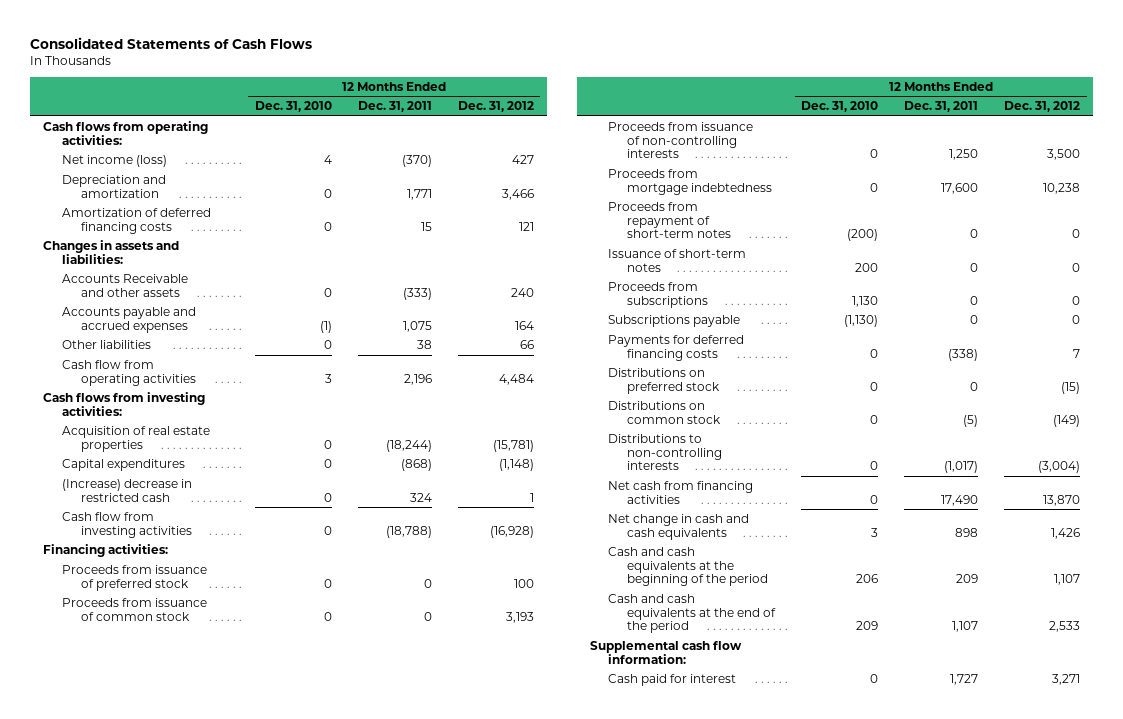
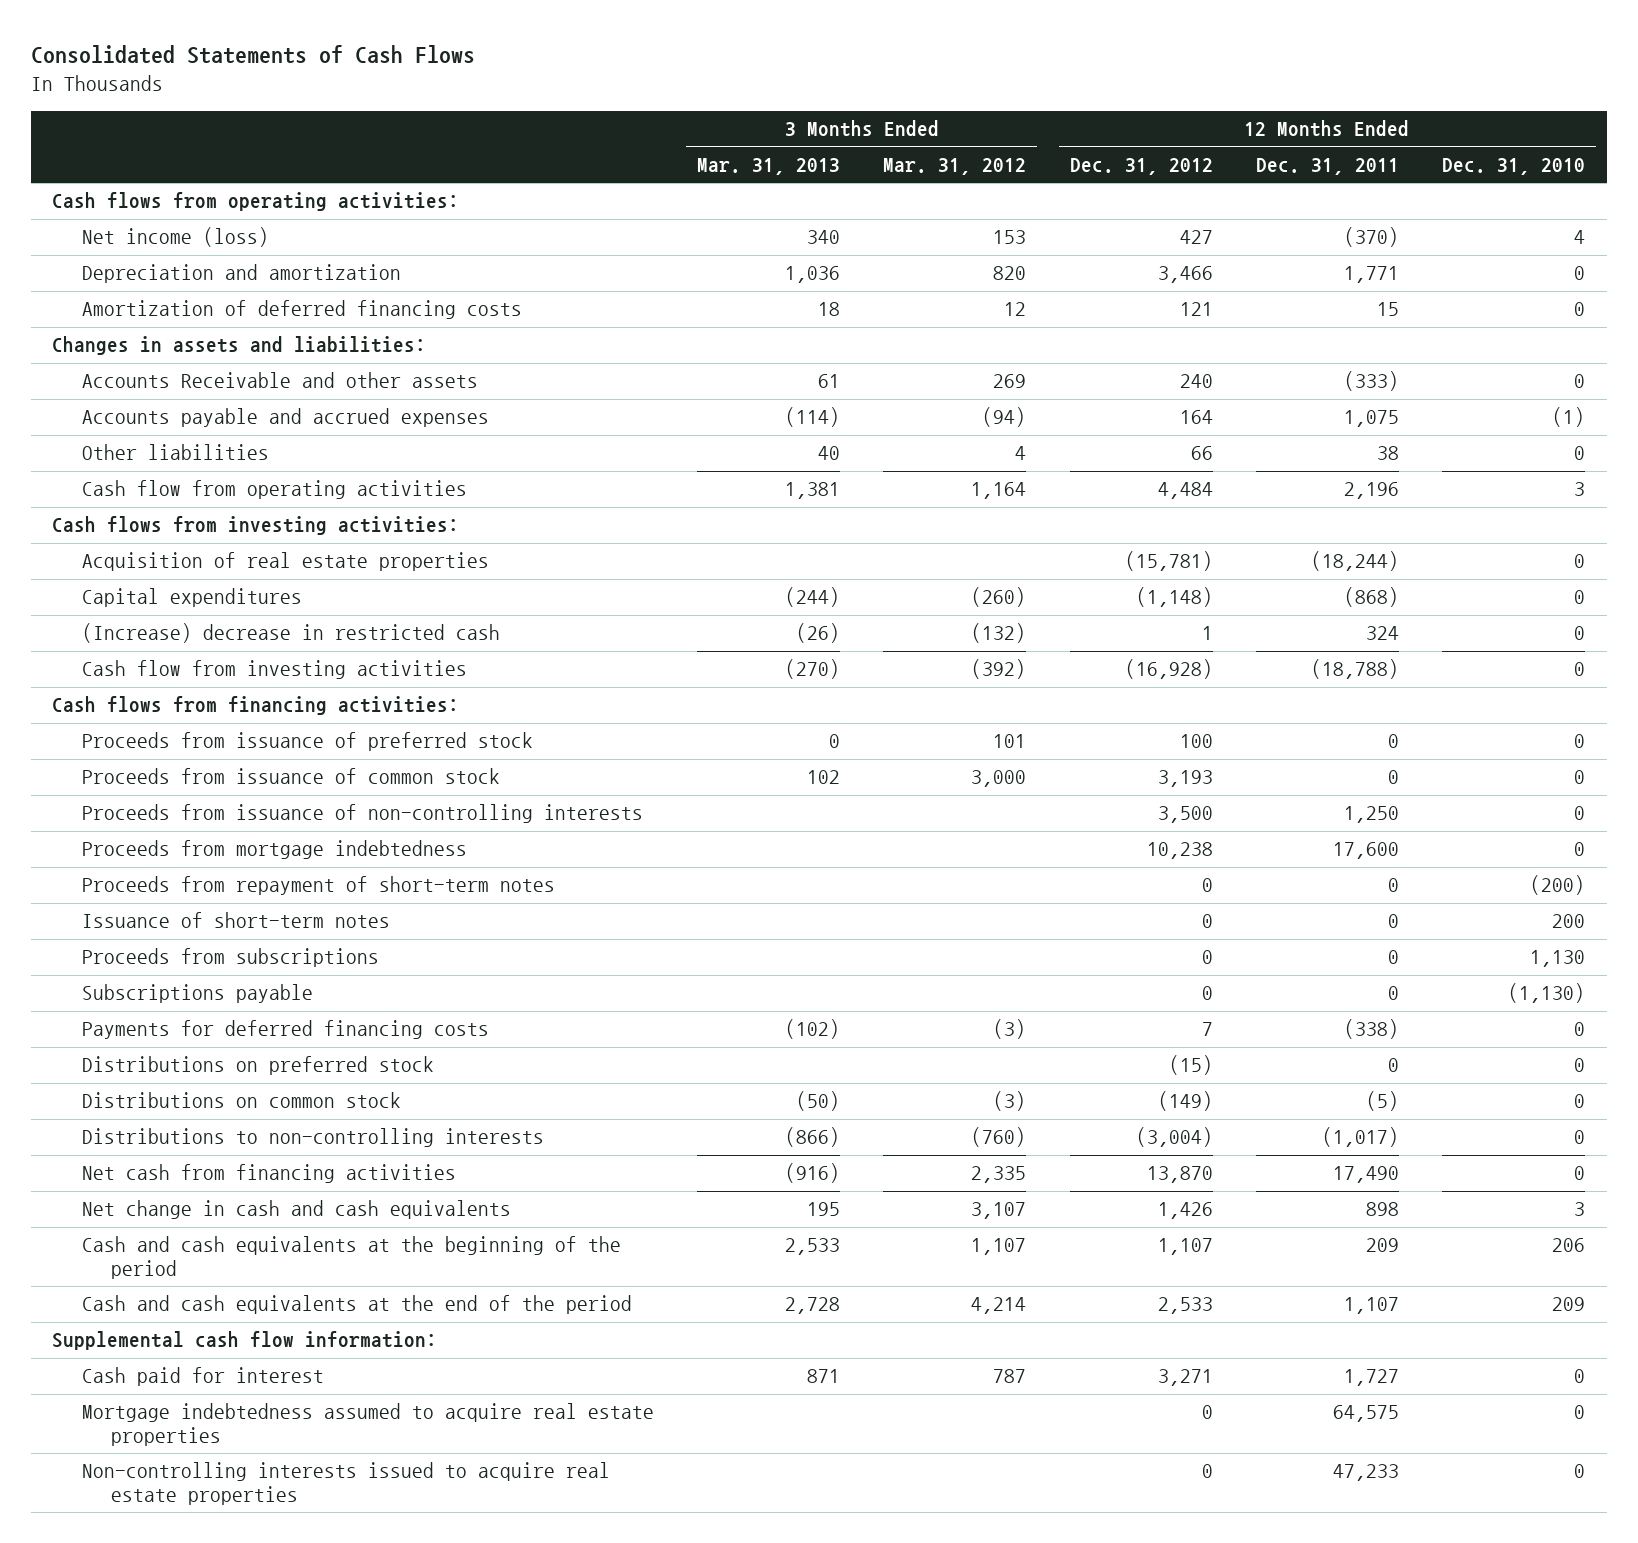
- | 12 Months Ended Dec. 31, 2010 | 12 Months Ended Dec. 31, 2011 | 12 Months Ended Dec. 31, 2012
+ | 3 Months Ended Mar. 31, 2013 | 3 Months Ended Mar. 31, 2012 | 12 Months Ended Dec. 31, 2012 | 12 Months Ended Dec. 31, 2011 | 12 Months Ended Dec. 31, 2010
- Financing activities:
+ Cash flows from financing activities:
+ Mortgage indebtedness assumed to acquire real estate properties | | | 0 | 64,575 | 0
+ Non-controlling interests issued to acquire real estate properties | | | 0 | 47,233 | 0

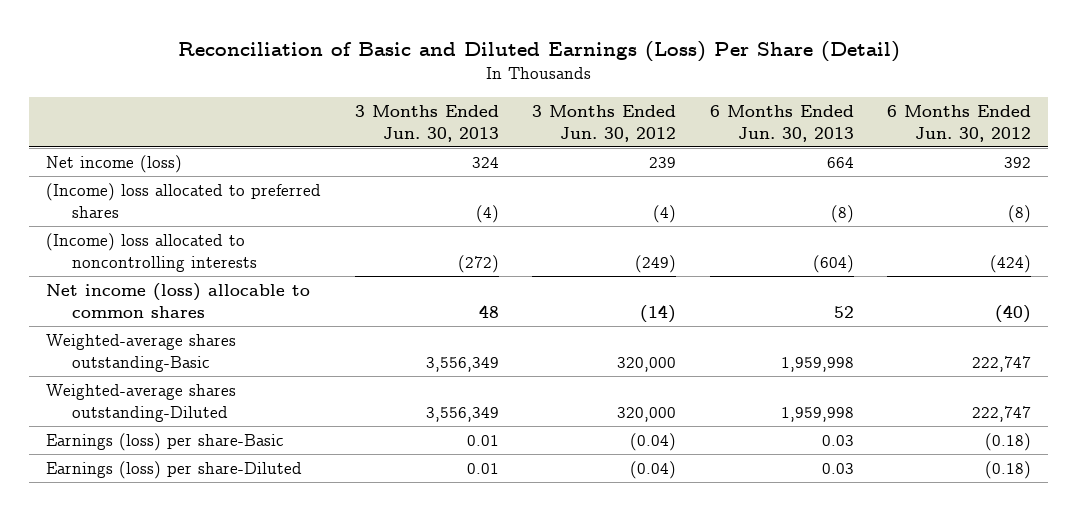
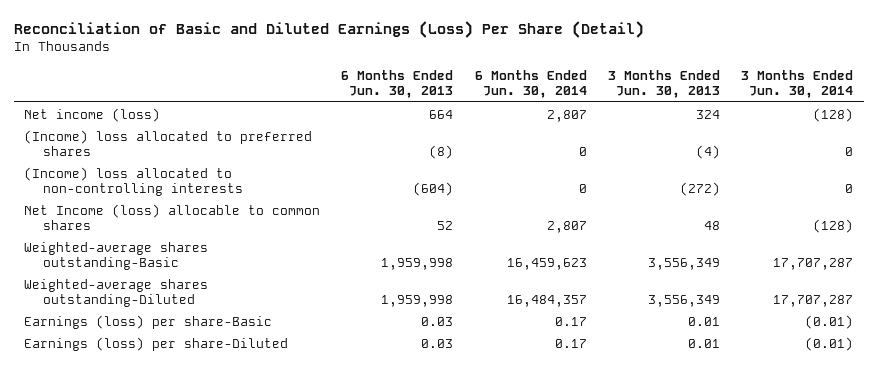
- | 3 Months Ended Jun. 30, 2013 | 3 Months Ended Jun. 30, 2012 | 6 Months Ended Jun. 30, 2013 | 6 Months Ended Jun. 30, 2012
+ | 6 Months Ended Jun. 30, 2013 | 6 Months Ended Jun. 30, 2014 | 3 Months Ended Jun. 30, 2013 | 3 Months Ended Jun. 30, 2014
- (Income) loss allocated to noncontrolling interests | (272) | (249) | (604) | (424)
- Net income (loss) allocable to common shares | 48 | (14) | 52 | (40)
+ (Income) loss allocated to non-controlling interests | (604) | 0 | (272) | 0
+ Net Income (loss) allocable to common shares | 52 | 2,807 | 48 | (128)

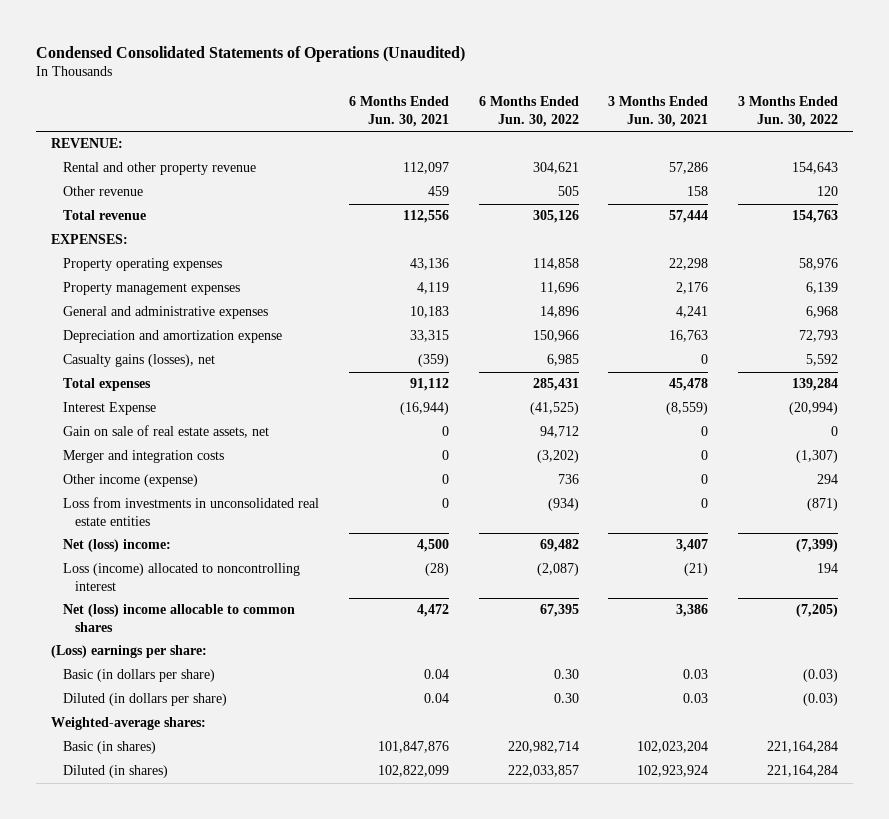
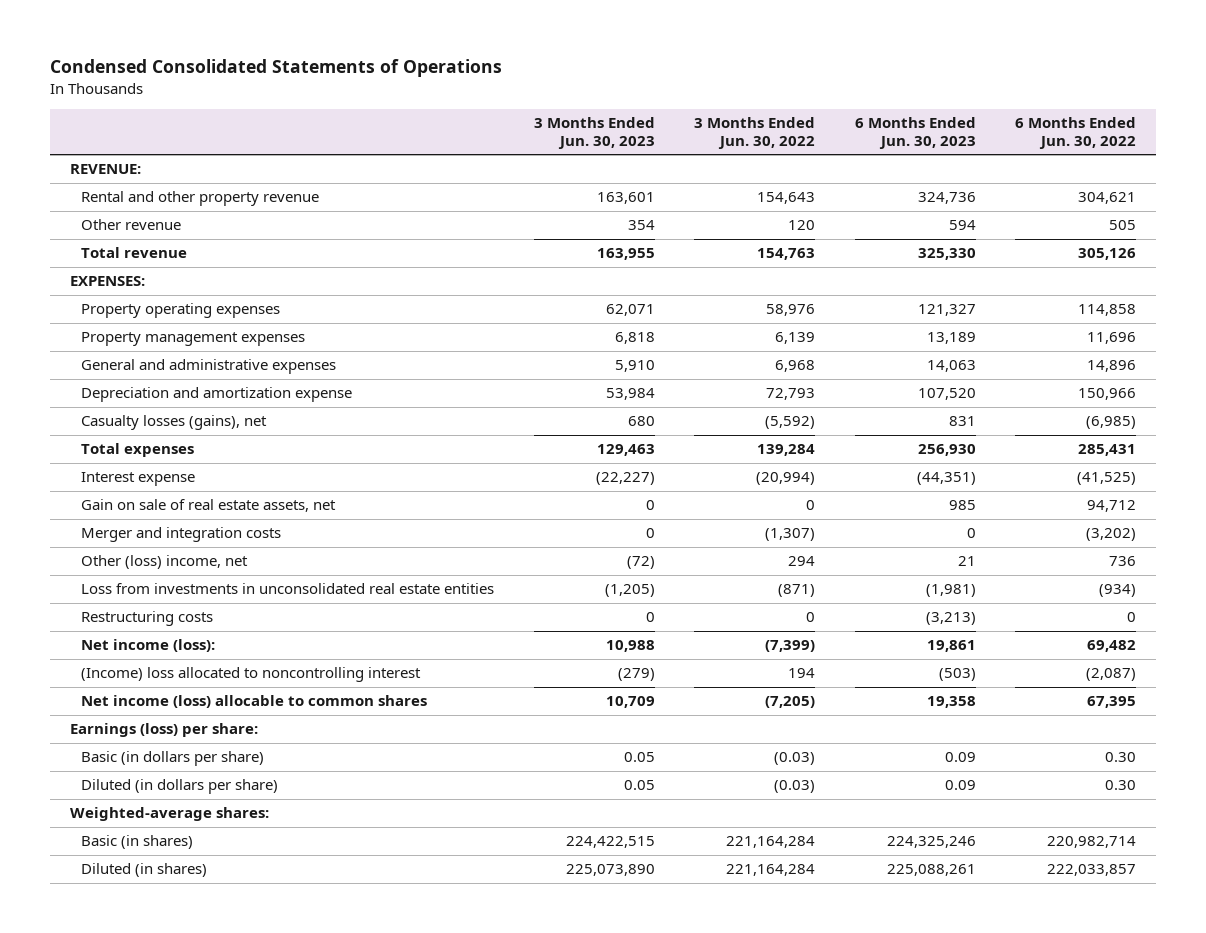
- Condensed Consolidated Statements of Operations (Unaudited)
+ Condensed Consolidated Statements of Operations
- | 6 Months Ended Jun. 30, 2021 | 6 Months Ended Jun. 30, 2022 | 3 Months Ended Jun. 30, 2021 | 3 Months Ended Jun. 30, 2022
+ | 3 Months Ended Jun. 30, 2023 | 3 Months Ended Jun. 30, 2022 | 6 Months Ended Jun. 30, 2023 | 6 Months Ended Jun. 30, 2022
- Casualty gains (losses), net | (359) | 6,985 | 0 | 5,592
+ Casualty losses (gains), net | 680 | (5,592) | 831 | (6,985)
- Interest Expense | (16,944) | (41,525) | (8,559) | (20,994)
+ Interest expense | (22,227) | (20,994) | (44,351) | (41,525)
- Other income (expense) | 0 | 736 | 0 | 294
+ Other (loss) income, net | (72) | 294 | 21 | 736
- Net (loss) income: | 4,500 | 69,482 | 3,407 | (7,399)
- Loss (income) allocated to noncontrolling interest | (28) | (2,087) | (21) | 194
- Net (loss) income allocable to common shares | 4,472 | 67,395 | 3,386 | (7,205)
- (Loss) earnings per share:
+ Restructuring costs | 0 | 0 | (3,213) | 0
+ Net income (loss): | 10,988 | (7,399) | 19,861 | 69,482
+ (Income) loss allocated to noncontrolling interest | (279) | 194 | (503) | (2,087)
+ Net income (loss) allocable to common shares | 10,709 | (7,205) | 19,358 | 67,395
+ Earnings (loss) per share:

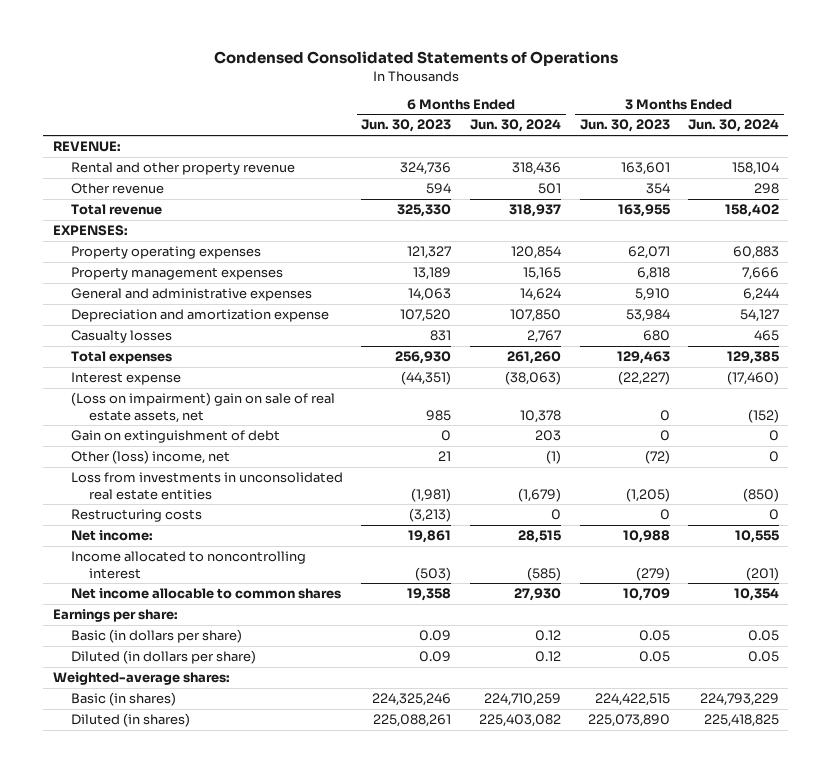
- | 3 Months Ended Jun. 30, 2023 | 3 Months Ended Jun. 30, 2022 | 6 Months Ended Jun. 30, 2023 | 6 Months Ended Jun. 30, 2022
+ | 6 Months Ended Jun. 30, 2023 | 6 Months Ended Jun. 30, 2024 | 3 Months Ended Jun. 30, 2023 | 3 Months Ended Jun. 30, 2024
- Casualty losses (gains), net | 680 | (5,592) | 831 | (6,985)
+ Casualty losses | 831 | 2,767 | 680 | 465
- Gain on sale of real estate assets, net | 0 | 0 | 985 | 94,712
- Merger and integration costs | 0 | (1,307) | 0 | (3,202)
+ (Loss on impairment) gain on sale of real estate assets, net | 985 | 10,378 | 0 | (152)
+ Gain on extinguishment of debt | 0 | 203 | 0 | 0
- Net income (loss): | 10,988 | (7,399) | 19,861 | 69,482
- (Income) loss allocated to noncontrolling interest | (279) | 194 | (503) | (2,087)
- Net income (loss) allocable to common shares | 10,709 | (7,205) | 19,358 | 67,395
- Earnings (loss) per share:
+ Net income: | 19,861 | 28,515 | 10,988 | 10,555
+ Income allocated to noncontrolling interest | (503) | (585) | (279) | (201)
+ Net income allocable to common shares | 19,358 | 27,930 | 10,709 | 10,354
+ Earnings per share:

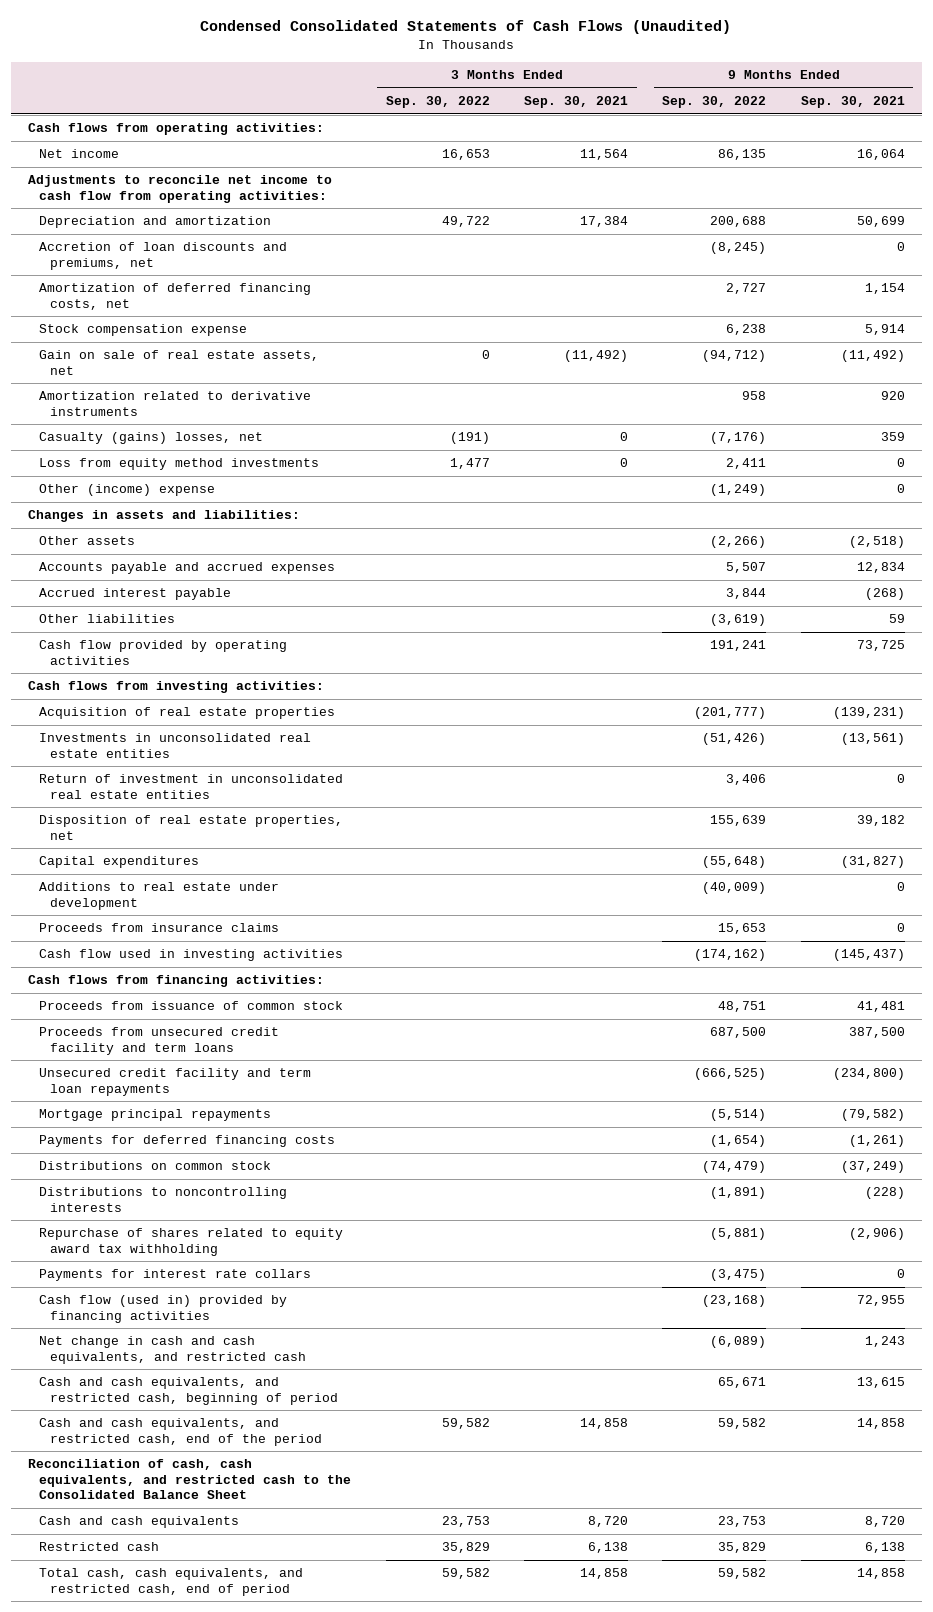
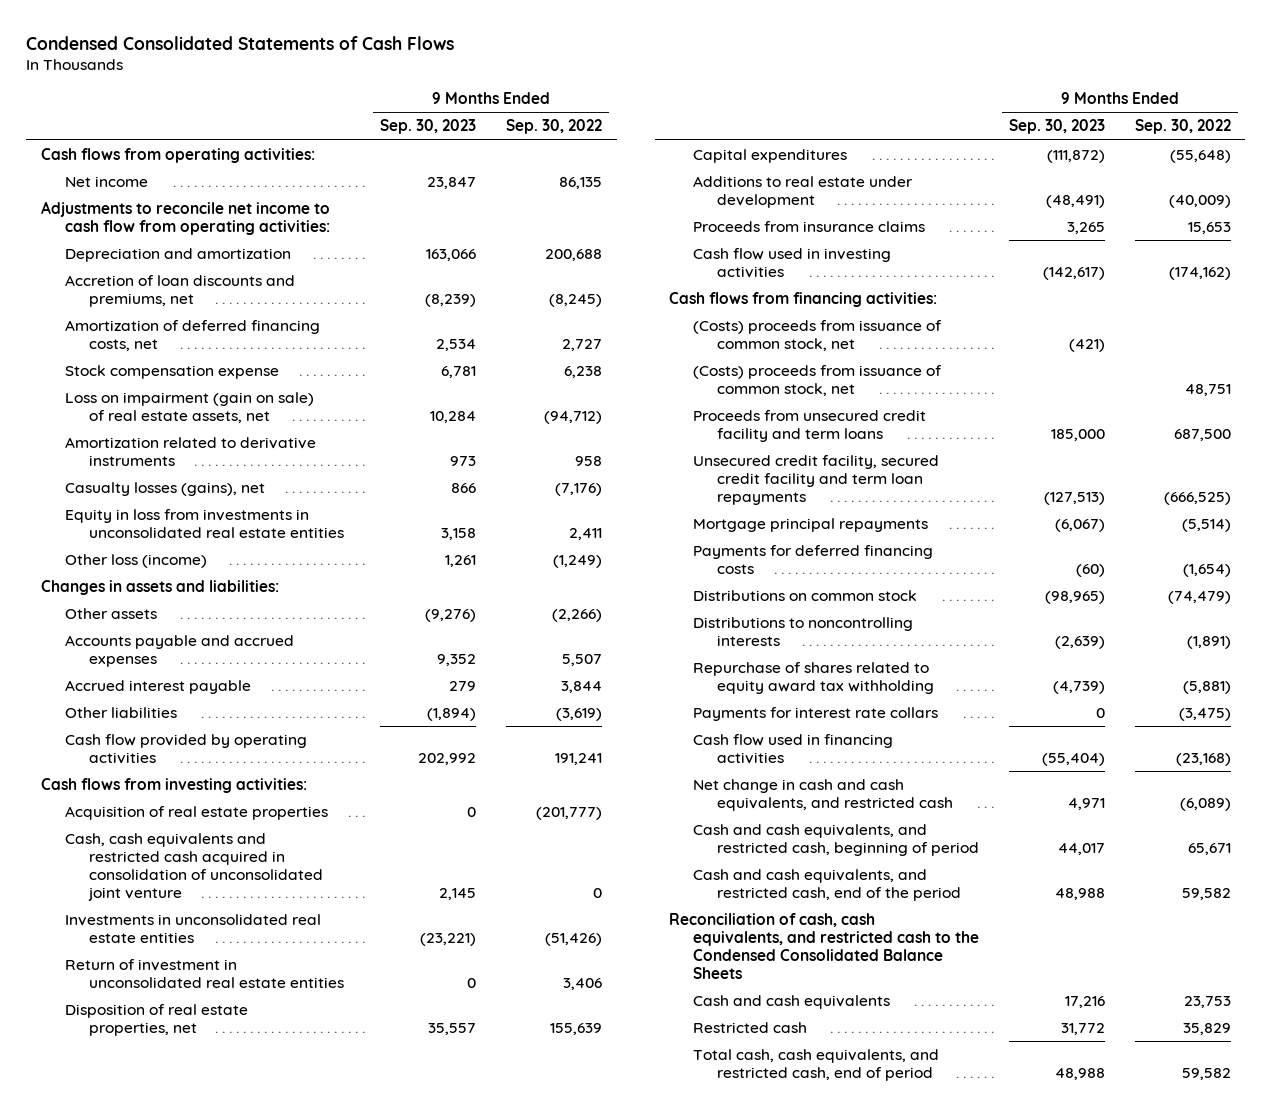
- Condensed Consolidated Statements of Cash Flows (Unaudited)
+ Condensed Consolidated Statements of Cash Flows
- | 3 Months Ended Sep. 30, 2022 | 3 Months Ended Sep. 30, 2021 | 9 Months Ended Sep. 30, 2022 | 9 Months Ended Sep. 30, 2021
+ | 9 Months Ended Sep. 30, 2023 | 9 Months Ended Sep. 30, 2022
- Gain on sale of real estate assets, net | 0 | (11,492) | (94,712) | (11,492)
+ Loss on impairment (gain on sale) of real estate assets, net | 10,284 | (94,712)
- Casualty (gains) losses, net | (191) | 0 | (7,176) | 359
- Loss from equity method investments | 1,477 | 0 | 2,411 | 0
- Other (income) expense | | | (1,249) | 0
+ Casualty losses (gains), net | 866 | (7,176)
+ Equity in loss from investments in unconsolidated real estate entities | 3,158 | 2,411
+ Other loss (income) | 1,261 | (1,249)
+ Cash, cash equivalents and restricted cash acquired in consolidation of unconsolidated joint venture | 2,145 | 0
- Proceeds from issuance of common stock | | | 48,751 | 41,481
+ (Costs) proceeds from issuance of common stock, net | (421) |
+ (Costs) proceeds from issuance of common stock, net | | 48,751
- Unsecured credit facility and term loan repayments | | | (666,525) | (234,800)
+ Unsecured credit facility, secured credit facility and term loan repayments | (127,513) | (666,525)
- Cash flow (used in) provided by financing activities | | | (23,168) | 72,955
+ Cash flow used in financing activities | (55,404) | (23,168)
- Reconciliation of cash, cash equivalents, and restricted cash to the Consolidated Balance Sheet
+ Reconciliation of cash, cash equivalents, and restricted cash to the Condensed Consolidated Balance Sheets

